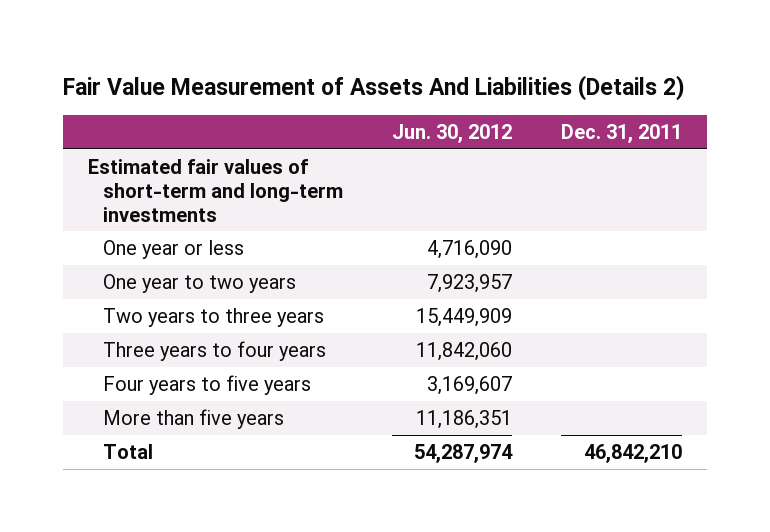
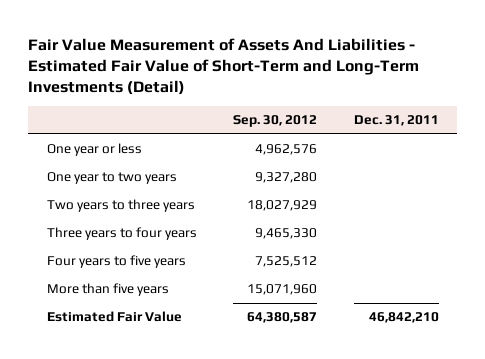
- Fair Value Measurement of Assets And Liabilities (Details 2)
+ Fair Value Measurement of Assets And Liabilities - Estimated Fair Value of Short-Term and Long-Term Investments (Detail)
- | Jun. 30, 2012 | Dec. 31, 2011
+ | Sep. 30, 2012 | Dec. 31, 2011
- Estimated fair values of short-term and long-term investments
- Total | 54,287,974 | 46,842,210
+ Estimated Fair Value | 64,380,587 | 46,842,210

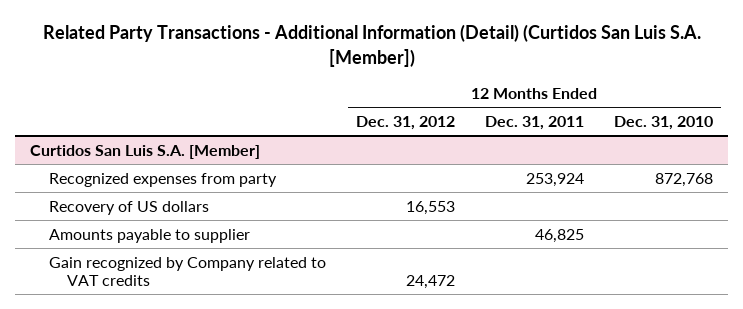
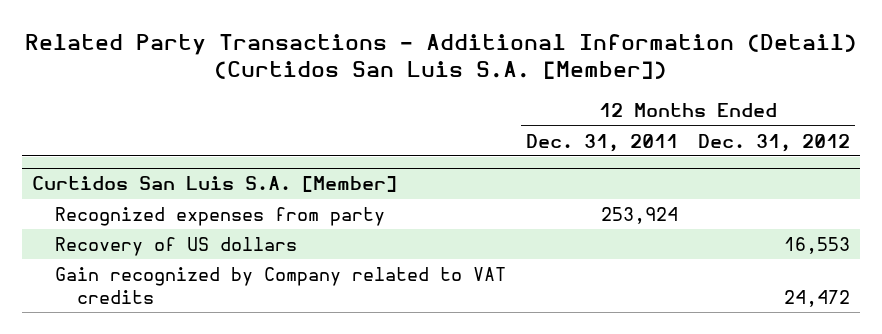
- | 12 Months Ended Dec. 31, 2012 | 12 Months Ended Dec. 31, 2011 | 12 Months Ended Dec. 31, 2010
+ | 12 Months Ended Dec. 31, 2011 | 12 Months Ended Dec. 31, 2012
@ Curtidos San Luis S.A. [Member]
- Amounts payable to supplier | | 46,825 |

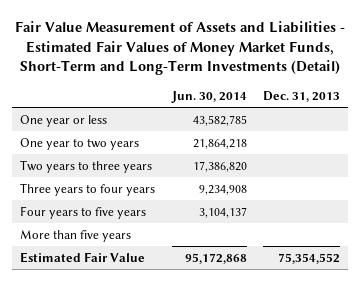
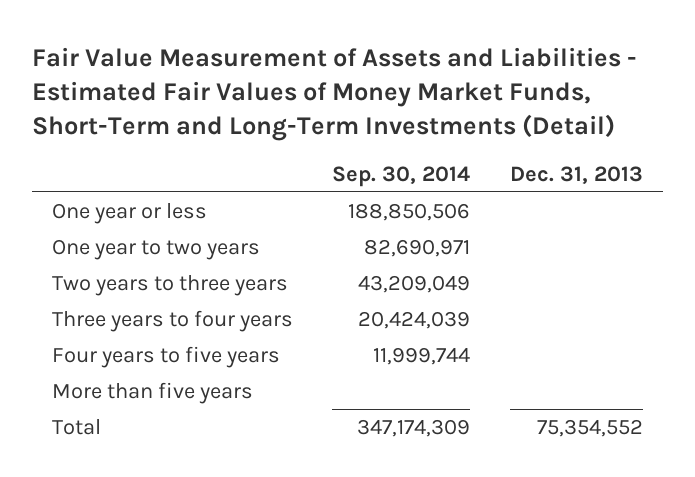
- | Jun. 30, 2014 | Dec. 31, 2013
+ | Sep. 30, 2014 | Dec. 31, 2013
- Estimated Fair Value | 95,172,868 | 75,354,552
+ Total | 347,174,309 | 75,354,552

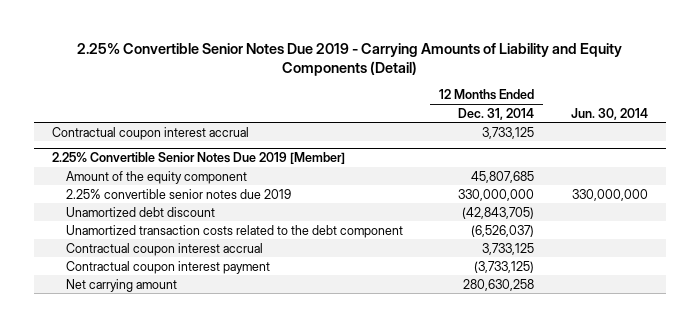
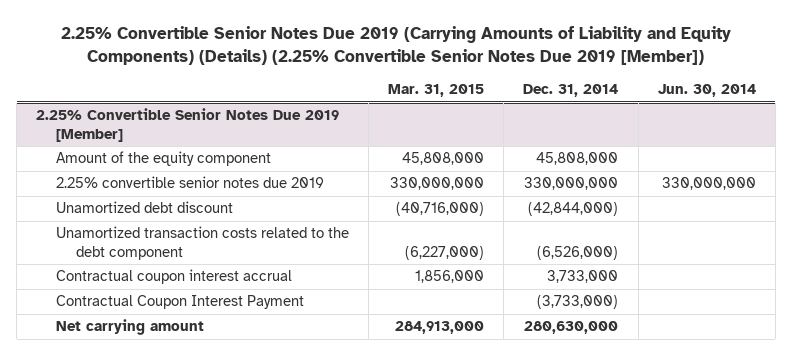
- 2.25% Convertible Senior Notes Due 2019 - Carrying Amounts of Liability and Equity Components (Detail)
+ 2.25% Convertible Senior Notes Due 2019 (Carrying Amounts of Liability and Equity Components) (Details) (2.25% Convertible Senior Notes Due 2019 [Member])
- | 12 Months Ended Dec. 31, 2014 | Jun. 30, 2014
+ | Mar. 31, 2015 | Dec. 31, 2014 | Jun. 30, 2014
- Contractual coupon interest accrual | 3,733,125 |
@ 2.25% Convertible Senior Notes Due 2019 [Member]
- Contractual coupon interest payment | (3,733,125) |
+ Contractual Coupon Interest Payment | | (3,733,000) |

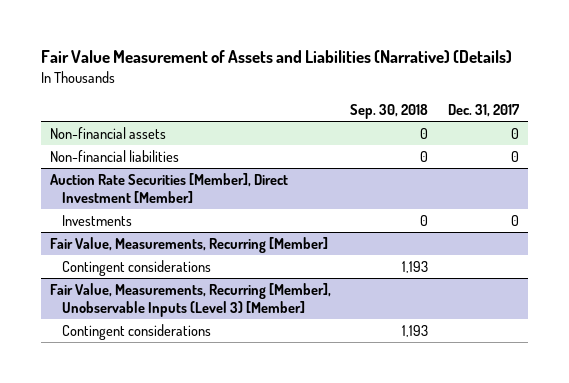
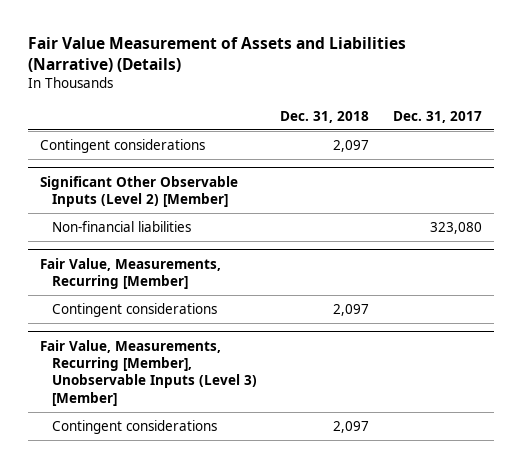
- | Sep. 30, 2018 | Dec. 31, 2017
+ | Dec. 31, 2018 | Dec. 31, 2017
- Non-financial assets | 0 | 0
- Non-financial liabilities | 0 | 0
- Auction Rate Securities [Member], Direct Investment [Member]
- Investments | 0 | 0
+ Contingent considerations | 2,097 |
+ Significant Other Observable Inputs (Level 2) [Member]
+ Non-financial liabilities | | 323,080

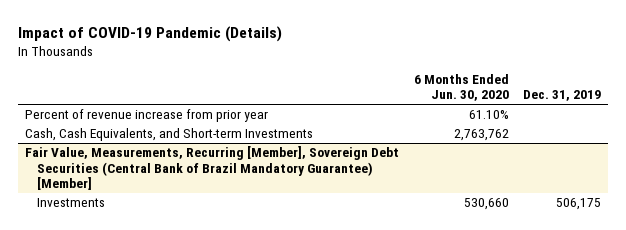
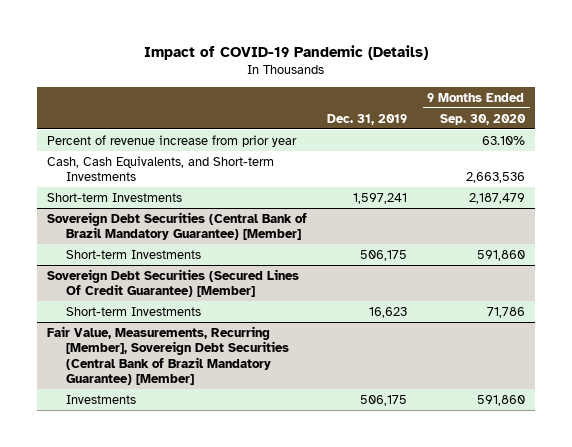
- | 6 Months Ended Jun. 30, 2020 | Dec. 31, 2019
+ | Dec. 31, 2019 | 9 Months Ended Sep. 30, 2020
+ Short-term Investments | 1,597,241 | 2,187,479
+ Sovereign Debt Securities (Central Bank of Brazil Mandatory Guarantee) [Member]
+ Short-term Investments | 506,175 | 591,860
+ Sovereign Debt Securities (Secured Lines Of Credit Guarantee) [Member]
+ Short-term Investments | 16,623 | 71,786

